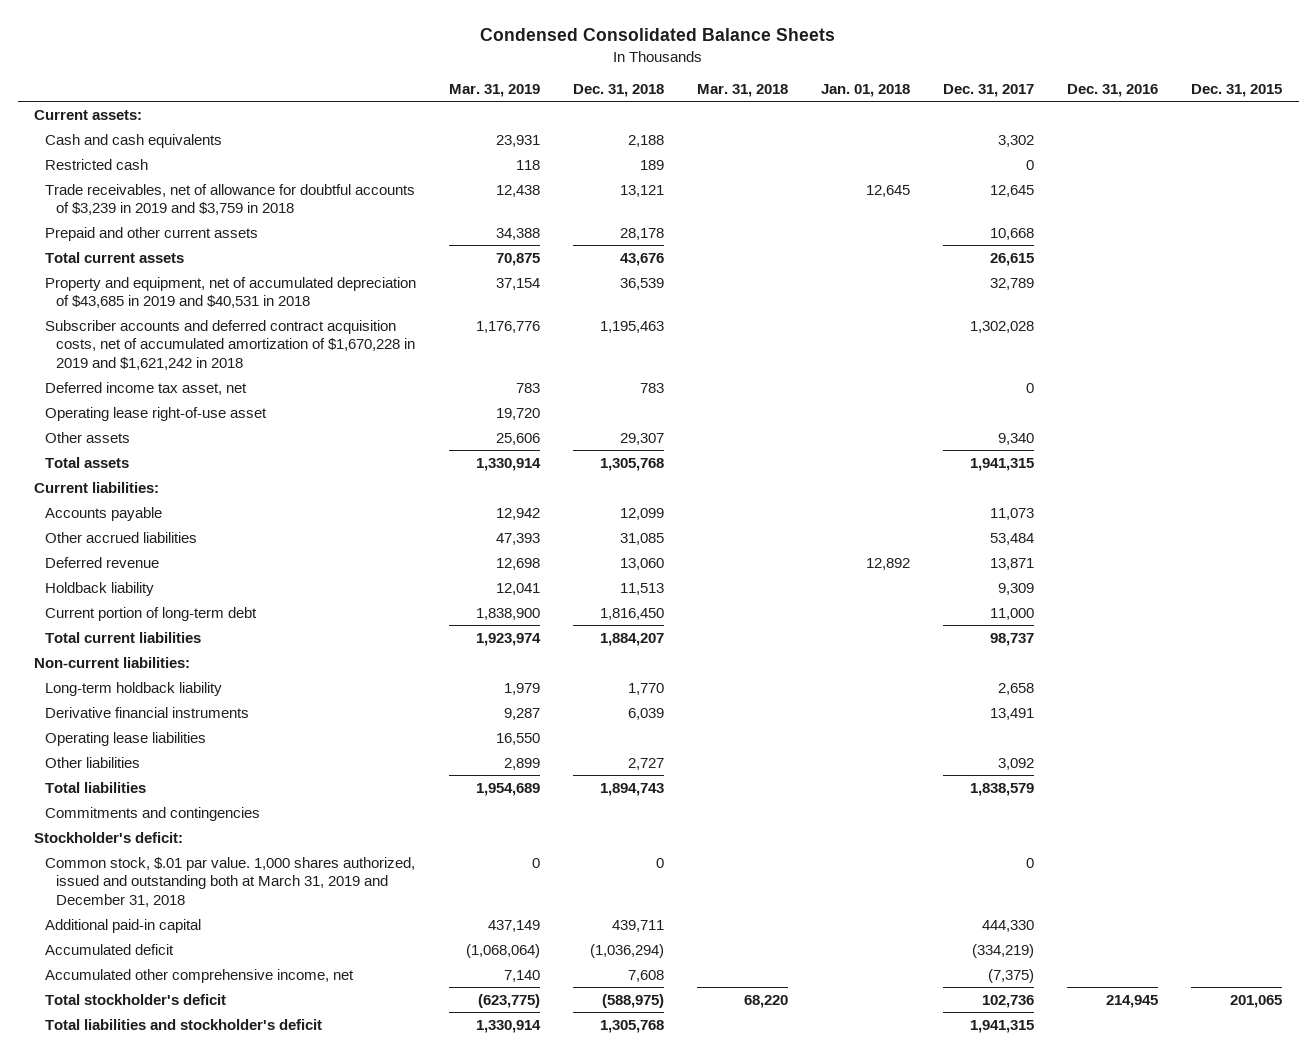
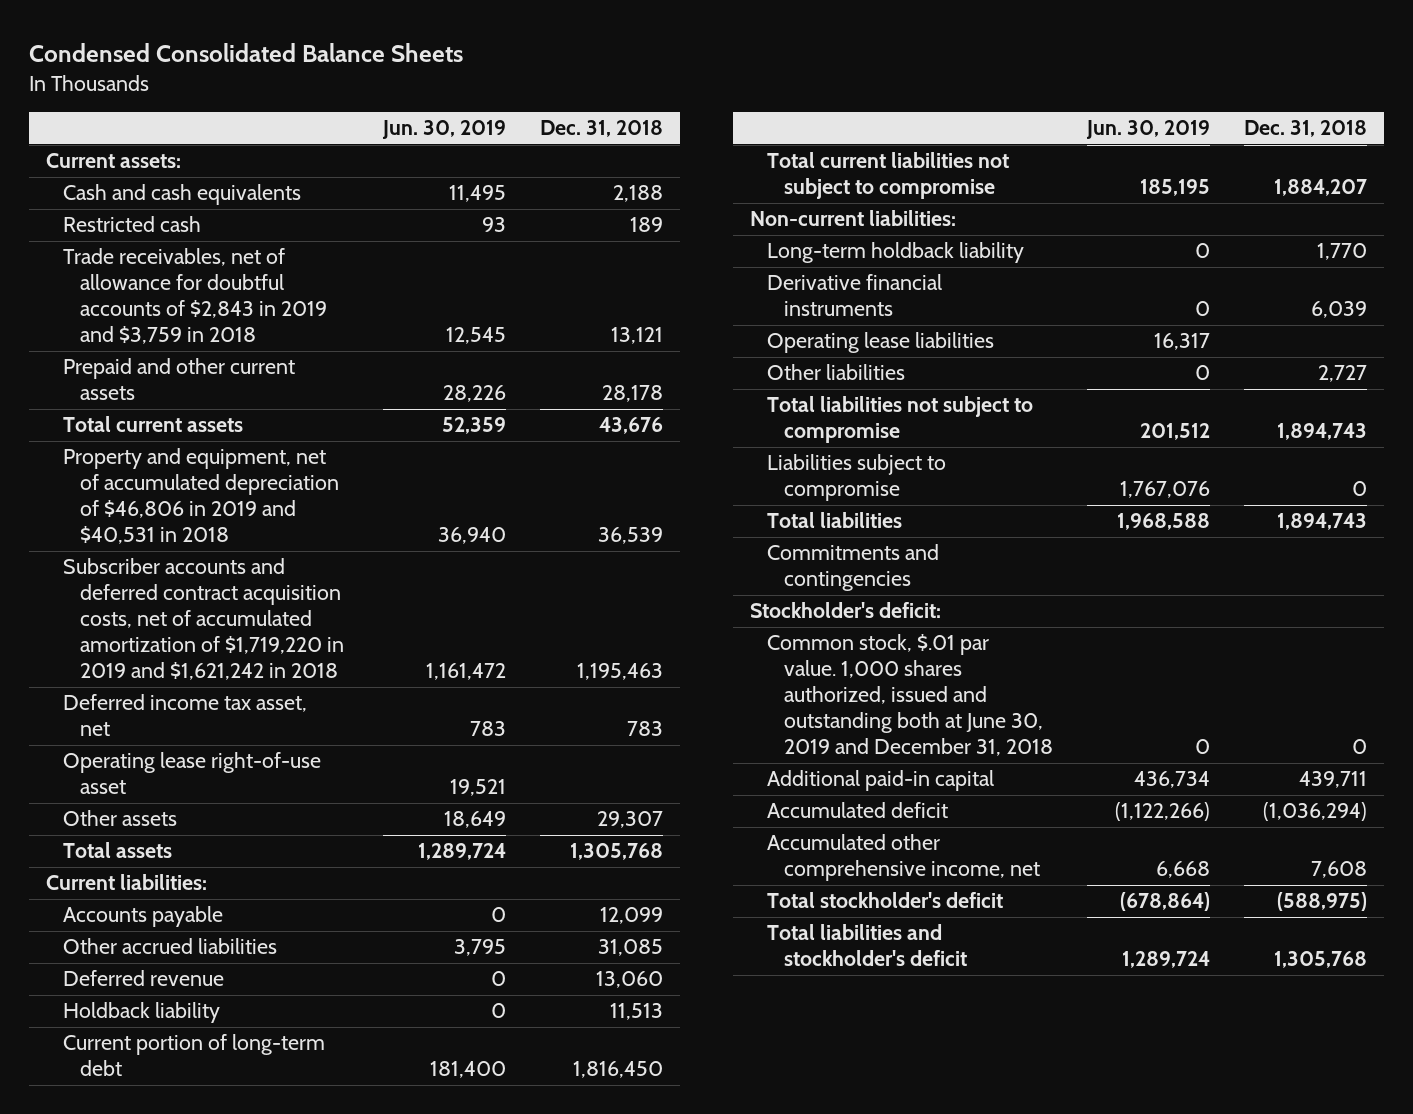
- | Mar. 31, 2019 | Dec. 31, 2018 | Mar. 31, 2018 | Jan. 01, 2018 | Dec. 31, 2017 | Dec. 31, 2016 | Dec. 31, 2015
+ | Jun. 30, 2019 | Dec. 31, 2018
- Trade receivables, net of allowance for doubtful accounts of $3,239 in 2019 and $3,759 in 2018 | 12,438 | 13,121 | | 12,645 | 12,645 | |
+ Trade receivables, net of allowance for doubtful accounts of $2,843 in 2019 and $3,759 in 2018 | 12,545 | 13,121
- Property and equipment, net of accumulated depreciation of $43,685 in 2019 and $40,531 in 2018 | 37,154 | 36,539 | | | 32,789 | |
- Subscriber accounts and deferred contract acquisition costs, net of accumulated amortization of $1,670,228 in 2019 and $1,621,242 in 2018 | 1,176,776 | 1,195,463 | | | 1,302,028 | |
+ Property and equipment, net of accumulated depreciation of $46,806 in 2019 and $40,531 in 2018 | 36,940 | 36,539
+ Subscriber accounts and deferred contract acquisition costs, net of accumulated amortization of $1,719,220 in 2019 and $1,621,242 in 2018 | 1,161,472 | 1,195,463
- Total current liabilities | 1,923,974 | 1,884,207 | | | 98,737 | |
+ Total current liabilities not subject to compromise | 185,195 | 1,884,207
+ Total liabilities not subject to compromise | 201,512 | 1,894,743
+ Liabilities subject to compromise | 1,767,076 | 0
- Common stock, $.01 par value. 1,000 shares authorized, issued and outstanding both at March 31, 2019 and December 31, 2018 | 0 | 0 | | | 0 | |
+ Common stock, $.01 par value. 1,000 shares authorized, issued and outstanding both at June 30, 2019 and December 31, 2018 | 0 | 0

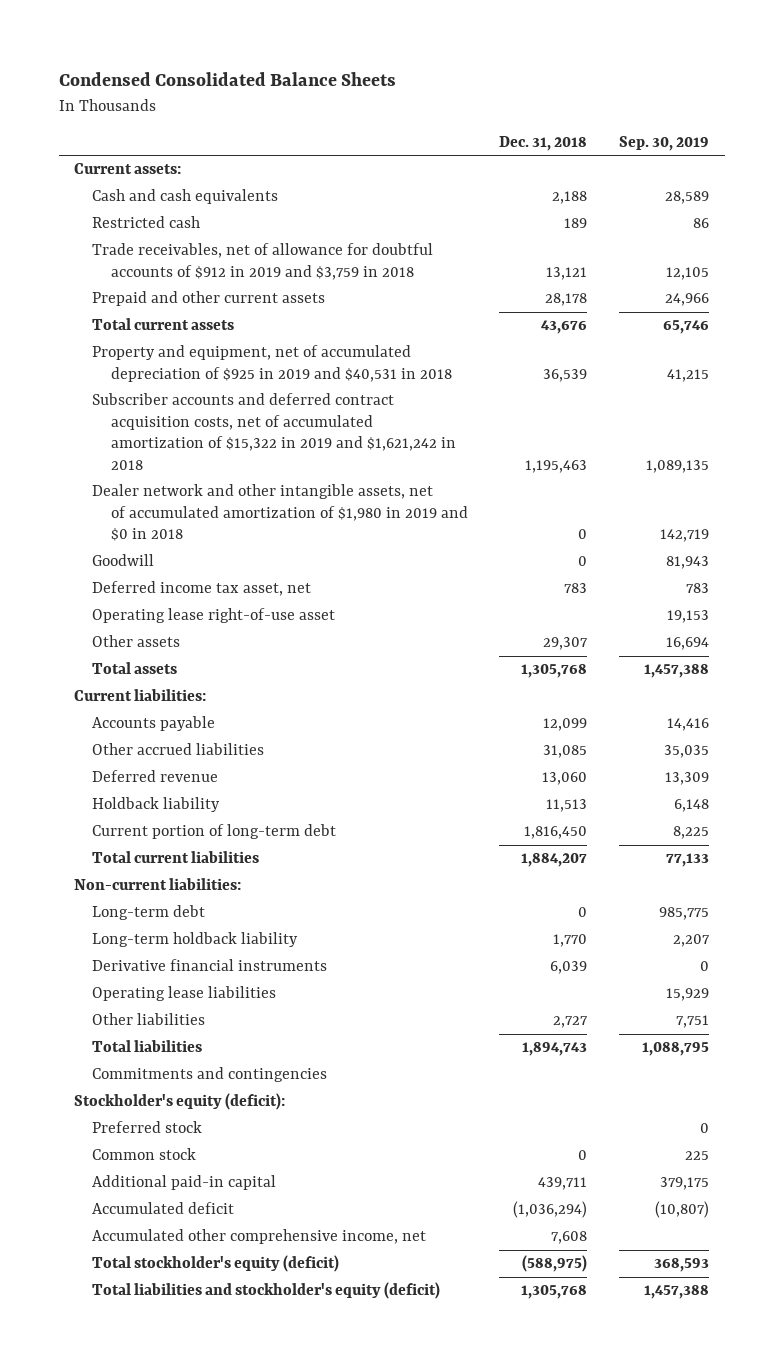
- | Jun. 30, 2019 | Dec. 31, 2018
+ | Dec. 31, 2018 | Sep. 30, 2019
- Trade receivables, net of allowance for doubtful accounts of $2,843 in 2019 and $3,759 in 2018 | 12,545 | 13,121
+ Trade receivables, net of allowance for doubtful accounts of $912 in 2019 and $3,759 in 2018 | 13,121 | 12,105
- Property and equipment, net of accumulated depreciation of $46,806 in 2019 and $40,531 in 2018 | 36,940 | 36,539
- Subscriber accounts and deferred contract acquisition costs, net of accumulated amortization of $1,719,220 in 2019 and $1,621,242 in 2018 | 1,161,472 | 1,195,463
+ Property and equipment, net of accumulated depreciation of $925 in 2019 and $40,531 in 2018 | 36,539 | 41,215
+ Subscriber accounts and deferred contract acquisition costs, net of accumulated amortization of $15,322 in 2019 and $1,621,242 in 2018 | 1,195,463 | 1,089,135
+ Dealer network and other intangible assets, net of accumulated amortization of $1,980 in 2019 and $0 in 2018 | 0 | 142,719
+ Goodwill | 0 | 81,943
- Total current liabilities not subject to compromise | 185,195 | 1,884,207
+ Total current liabilities | 1,884,207 | 77,133
+ Long-term debt | 0 | 985,775
- Total liabilities not subject to compromise | 201,512 | 1,894,743
- Liabilities subject to compromise | 1,767,076 | 0
- Stockholder's deficit:
- Common stock, $.01 par value. 1,000 shares authorized, issued and outstanding both at June 30, 2019 and December 31, 2018 | 0 | 0
+ Stockholder's equity (deficit):
+ Preferred stock | | 0
+ Common stock | 0 | 225
- Total stockholder's deficit | (678,864) | (588,975)
- Total liabilities and stockholder's deficit | 1,289,724 | 1,305,768
+ Total stockholder's equity (deficit) | (588,975) | 368,593
+ Total liabilities and stockholder's equity (deficit) | 1,305,768 | 1,457,388

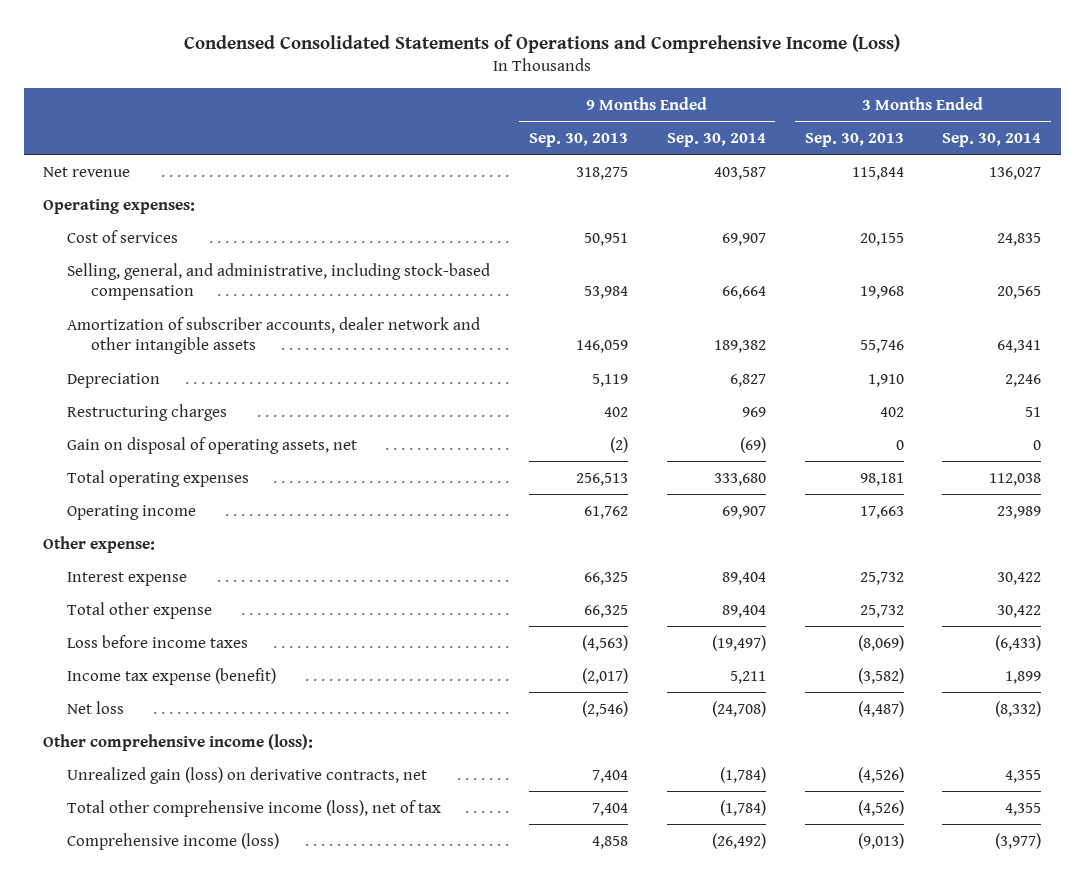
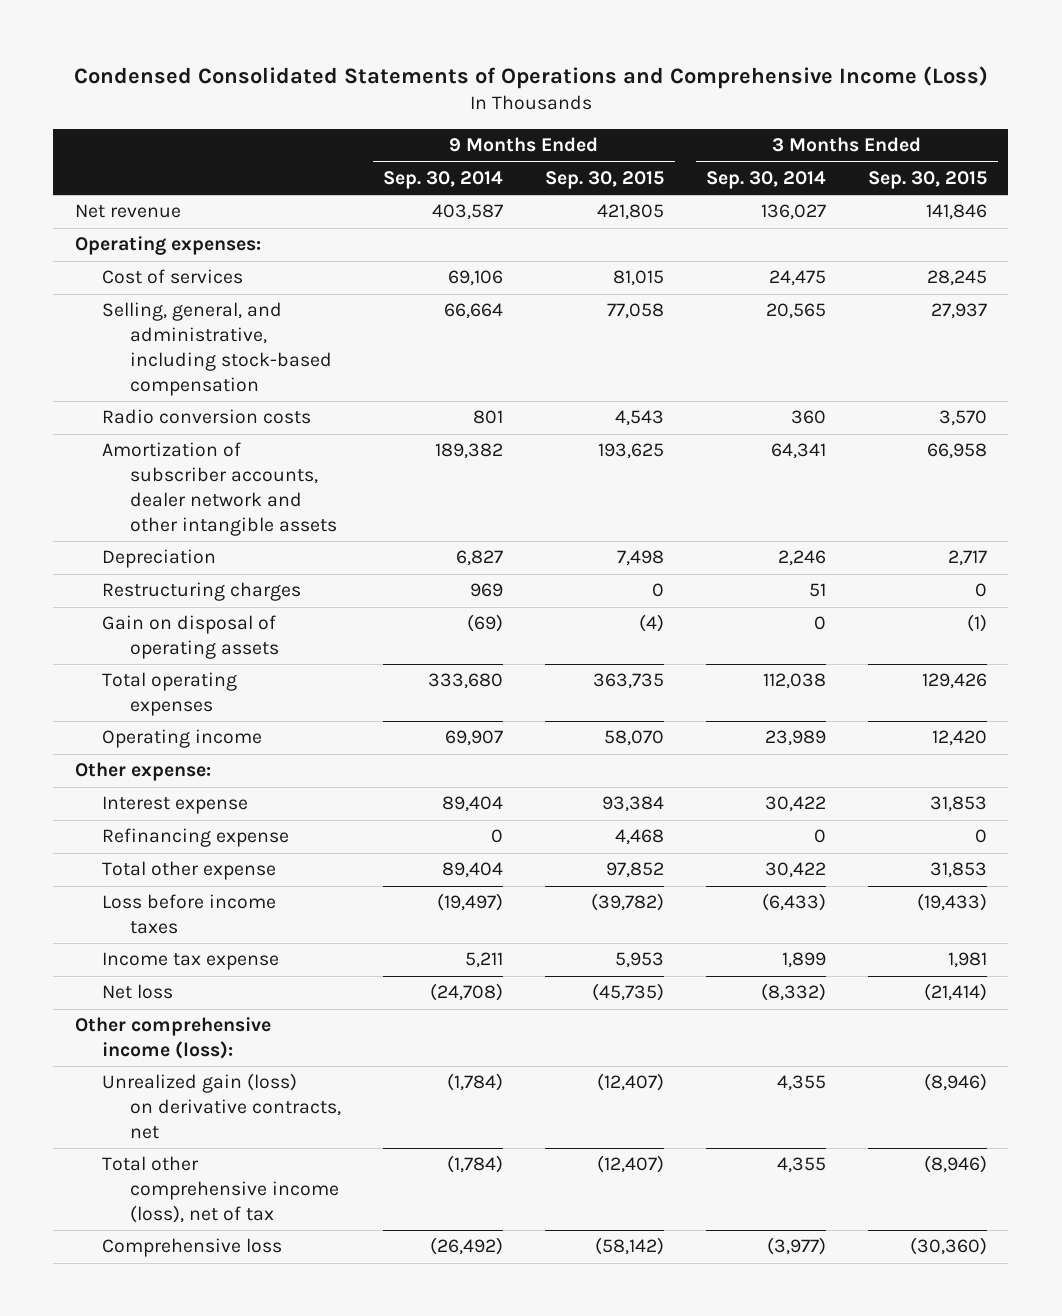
- | 9 Months Ended Sep. 30, 2013 | 9 Months Ended Sep. 30, 2014 | 3 Months Ended Sep. 30, 2013 | 3 Months Ended Sep. 30, 2014
+ | 9 Months Ended Sep. 30, 2014 | 9 Months Ended Sep. 30, 2015 | 3 Months Ended Sep. 30, 2014 | 3 Months Ended Sep. 30, 2015
- Cost of services | 50,951 | 69,907 | 20,155 | 24,835
+ Cost of services | 69,106 | 81,015 | 24,475 | 28,245
+ Radio conversion costs | 801 | 4,543 | 360 | 3,570
- Gain on disposal of operating assets, net | (2) | (69) | 0 | 0
+ Gain on disposal of operating assets | (69) | (4) | 0 | (1)
+ Refinancing expense | 0 | 4,468 | 0 | 0
- Income tax expense (benefit) | (2,017) | 5,211 | (3,582) | 1,899
+ Income tax expense | 5,211 | 5,953 | 1,899 | 1,981
- Comprehensive income (loss) | 4,858 | (26,492) | (9,013) | (3,977)
+ Comprehensive loss | (26,492) | (58,142) | (3,977) | (30,360)

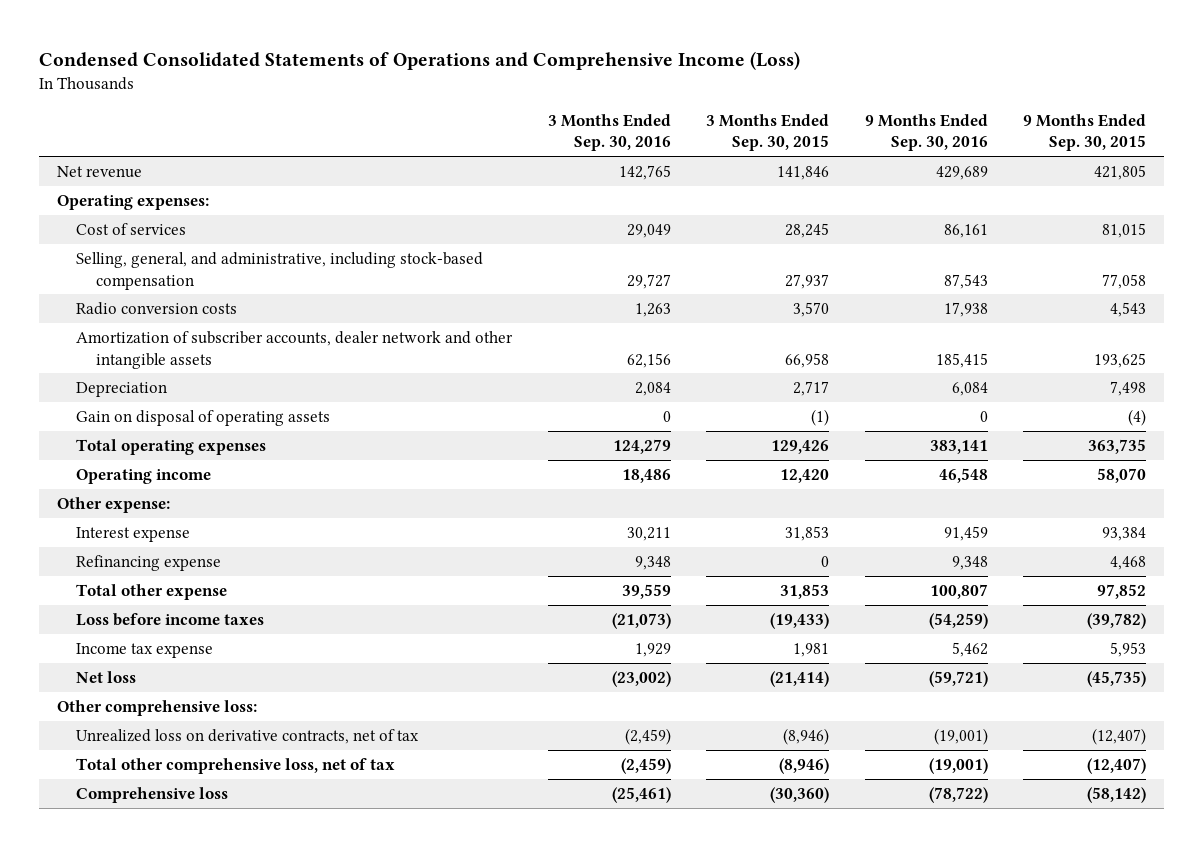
- | 9 Months Ended Sep. 30, 2014 | 9 Months Ended Sep. 30, 2015 | 3 Months Ended Sep. 30, 2014 | 3 Months Ended Sep. 30, 2015
+ | 3 Months Ended Sep. 30, 2016 | 3 Months Ended Sep. 30, 2015 | 9 Months Ended Sep. 30, 2016 | 9 Months Ended Sep. 30, 2015
- Restructuring charges | 969 | 0 | 51 | 0
- Other comprehensive income (loss):
- Unrealized gain (loss) on derivative contracts, net | (1,784) | (12,407) | 4,355 | (8,946)
- Total other comprehensive income (loss), net of tax | (1,784) | (12,407) | 4,355 | (8,946)
+ Other comprehensive loss:
+ Unrealized loss on derivative contracts, net of tax | (2,459) | (8,946) | (19,001) | (12,407)
+ Total other comprehensive loss, net of tax | (2,459) | (8,946) | (19,001) | (12,407)

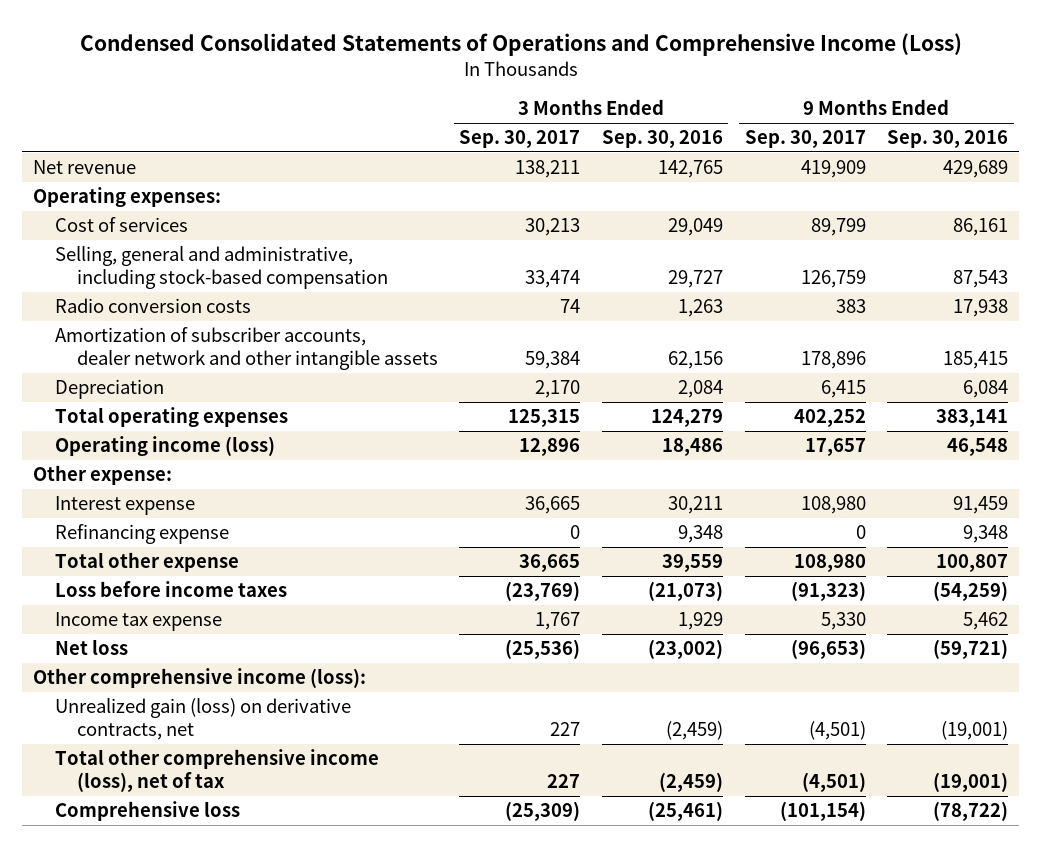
- | 3 Months Ended Sep. 30, 2016 | 3 Months Ended Sep. 30, 2015 | 9 Months Ended Sep. 30, 2016 | 9 Months Ended Sep. 30, 2015
+ | 3 Months Ended Sep. 30, 2017 | 3 Months Ended Sep. 30, 2016 | 9 Months Ended Sep. 30, 2017 | 9 Months Ended Sep. 30, 2016
- Selling, general, and administrative, including stock-based compensation | 29,727 | 27,937 | 87,543 | 77,058
+ Selling, general and administrative, including stock-based compensation | 33,474 | 29,727 | 126,759 | 87,543
- Gain on disposal of operating assets | 0 | (1) | 0 | (4)
- Operating income | 18,486 | 12,420 | 46,548 | 58,070
+ Operating income (loss) | 12,896 | 18,486 | 17,657 | 46,548
- Other comprehensive loss:
- Unrealized loss on derivative contracts, net of tax | (2,459) | (8,946) | (19,001) | (12,407)
- Total other comprehensive loss, net of tax | (2,459) | (8,946) | (19,001) | (12,407)
+ Other comprehensive income (loss):
+ Unrealized gain (loss) on derivative contracts, net | 227 | (2,459) | (4,501) | (19,001)
+ Total other comprehensive income (loss), net of tax | 227 | (2,459) | (4,501) | (19,001)

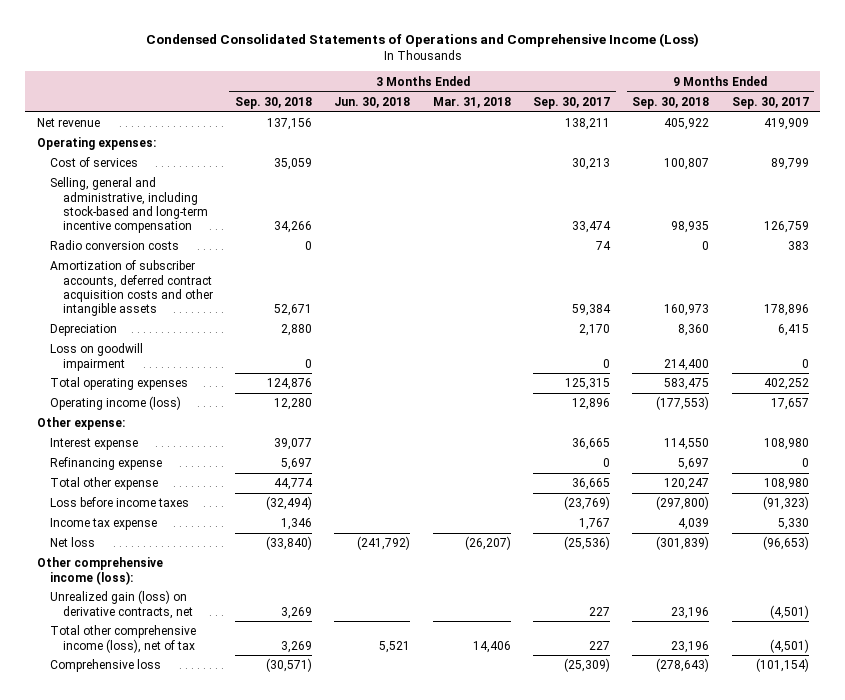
- | 3 Months Ended Sep. 30, 2017 | 3 Months Ended Sep. 30, 2016 | 9 Months Ended Sep. 30, 2017 | 9 Months Ended Sep. 30, 2016
+ | 3 Months Ended Sep. 30, 2018 | 3 Months Ended Jun. 30, 2018 | 3 Months Ended Mar. 31, 2018 | 3 Months Ended Sep. 30, 2017 | 9 Months Ended Sep. 30, 2018 | 9 Months Ended Sep. 30, 2017
- Selling, general and administrative, including stock-based compensation | 33,474 | 29,727 | 126,759 | 87,543
+ Selling, general and administrative, including stock-based and long-term incentive compensation | 34,266 | | | 33,474 | 98,935 | 126,759
- Amortization of subscriber accounts, dealer network and other intangible assets | 59,384 | 62,156 | 178,896 | 185,415
+ Amortization of subscriber accounts, deferred contract acquisition costs and other intangible assets | 52,671 | | | 59,384 | 160,973 | 178,896
+ Loss on goodwill impairment | 0 | | | 0 | 214,400 | 0

